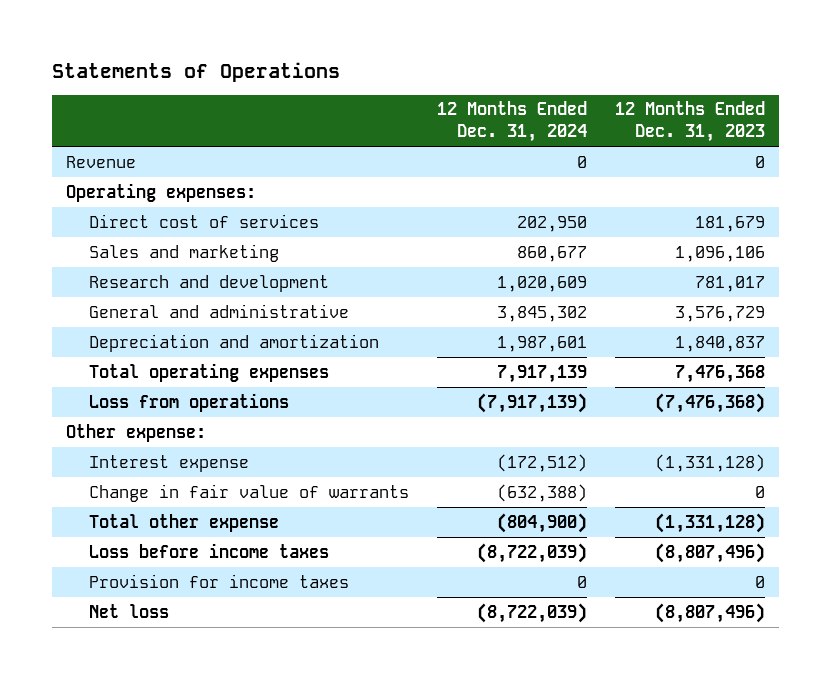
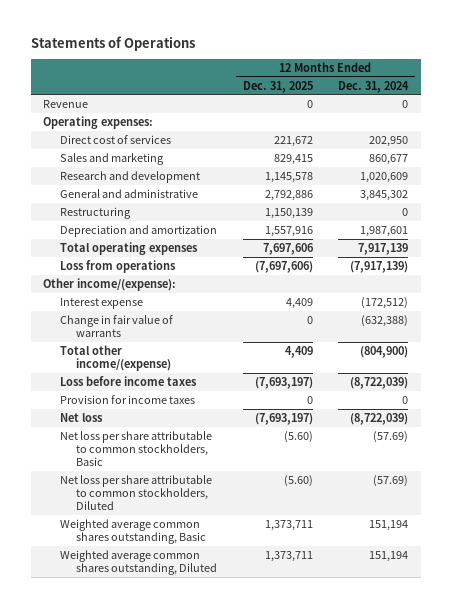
- | 12 Months Ended Dec. 31, 2024 | 12 Months Ended Dec. 31, 2023
+ | 12 Months Ended Dec. 31, 2025 | 12 Months Ended Dec. 31, 2024
+ Restructuring | 1,150,139 | 0
- Other expense:
+ Other income/(expense):
- Total other expense | (804,900) | (1,331,128)
+ Total other income/(expense) | 4,409 | (804,900)
+ Net loss per share attributable to common stockholders, Basic | (5.60) | (57.69)
+ Net loss per share attributable to common stockholders, Diluted | (5.60) | (57.69)
+ Weighted average common shares outstanding, Basic | 1,373,711 | 151,194
+ Weighted average common shares outstanding, Diluted | 1,373,711 | 151,194

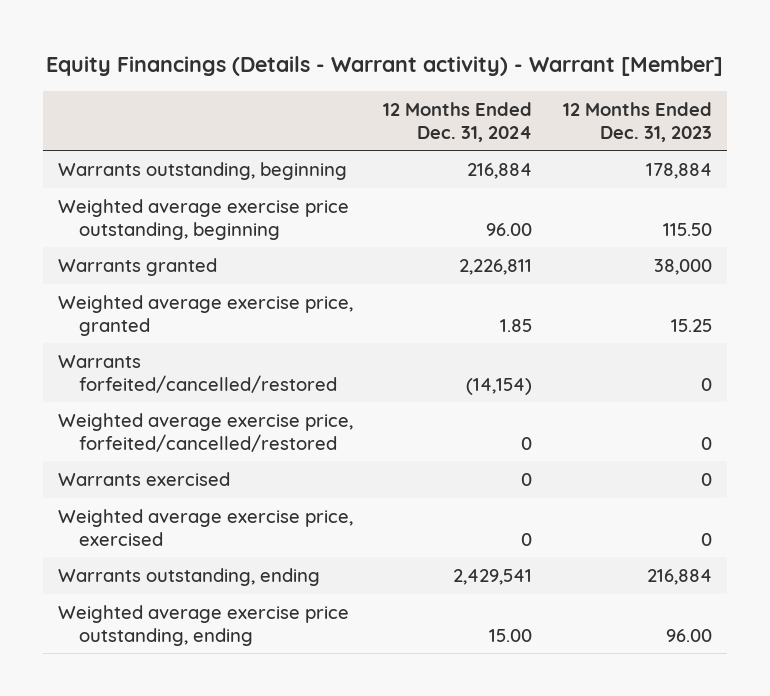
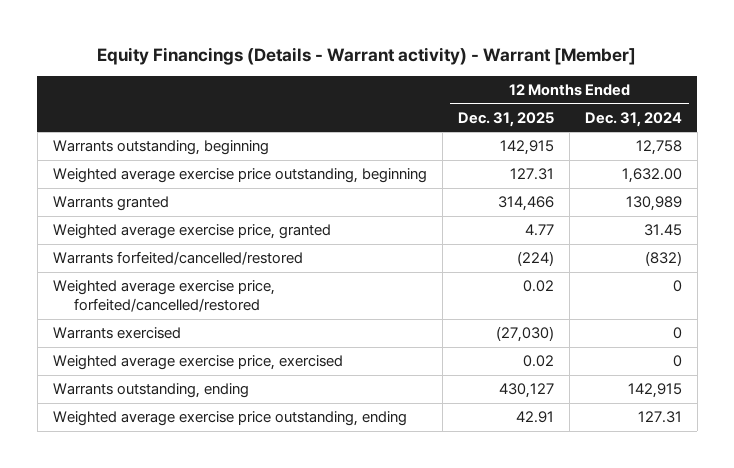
- | 12 Months Ended Dec. 31, 2024 | 12 Months Ended Dec. 31, 2023
+ | 12 Months Ended Dec. 31, 2025 | 12 Months Ended Dec. 31, 2024
- Warrants outstanding, beginning | 216,884 | 178,884
- Weighted average exercise price outstanding, beginning | 96.00 | 115.50
- Warrants granted | 2,226,811 | 38,000
- Weighted average exercise price, granted | 1.85 | 15.25
- Warrants forfeited/cancelled/restored | (14,154) | 0
+ Warrants outstanding, beginning | 142,915 | 12,758
+ Weighted average exercise price outstanding, beginning | 127.31 | 1,632.00
+ Warrants granted | 314,466 | 130,989
+ Weighted average exercise price, granted | 4.77 | 31.45
+ Warrants forfeited/cancelled/restored | (224) | (832)
- Warrants outstanding, ending | 2,429,541 | 216,884
- Weighted average exercise price outstanding, ending | 15.00 | 96.00
+ Warrants outstanding, ending | 430,127 | 142,915
+ Weighted average exercise price outstanding, ending | 42.91 | 127.31

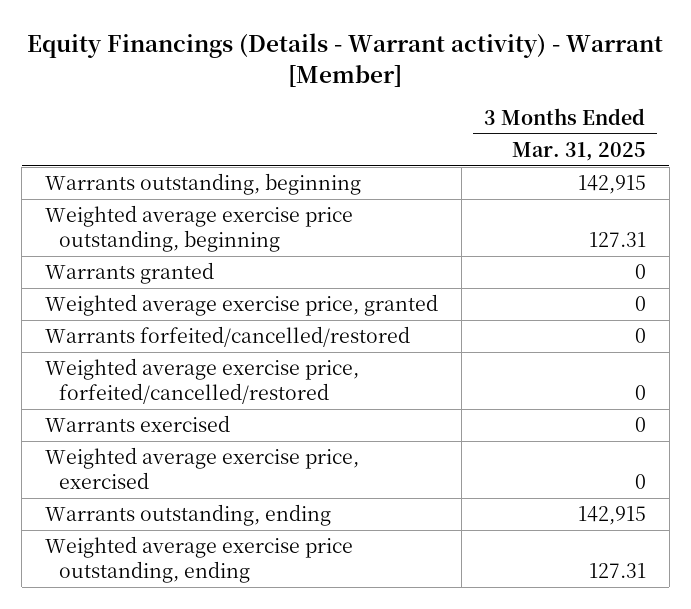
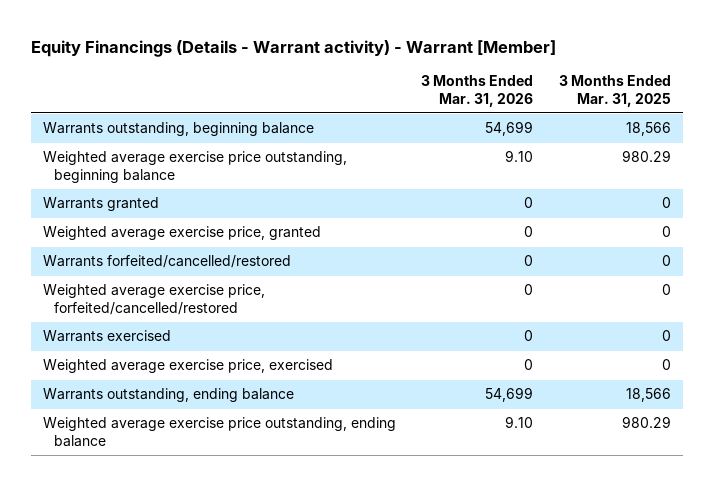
- | 3 Months Ended Mar. 31, 2025
+ | 3 Months Ended Mar. 31, 2026 | 3 Months Ended Mar. 31, 2025
- Warrants outstanding, beginning | 142,915
- Weighted average exercise price outstanding, beginning | 127.31
+ Warrants outstanding, beginning balance | 54,699 | 18,566
+ Weighted average exercise price outstanding, beginning balance | 9.10 | 980.29
- Warrants outstanding, ending | 142,915
- Weighted average exercise price outstanding, ending | 127.31
+ Warrants outstanding, ending balance | 54,699 | 18,566
+ Weighted average exercise price outstanding, ending balance | 9.10 | 980.29

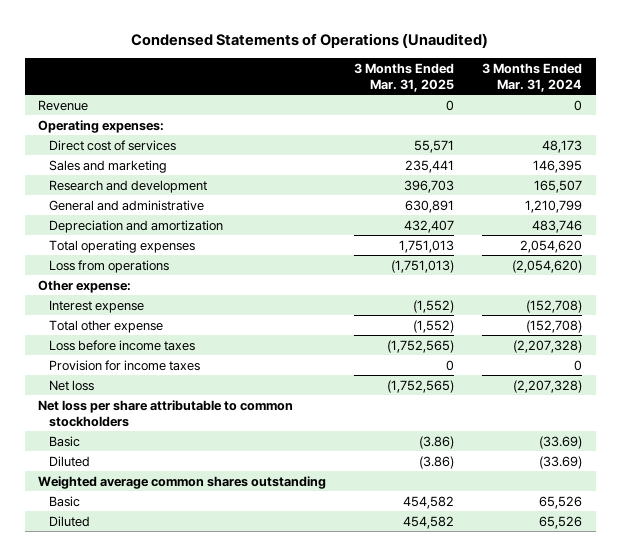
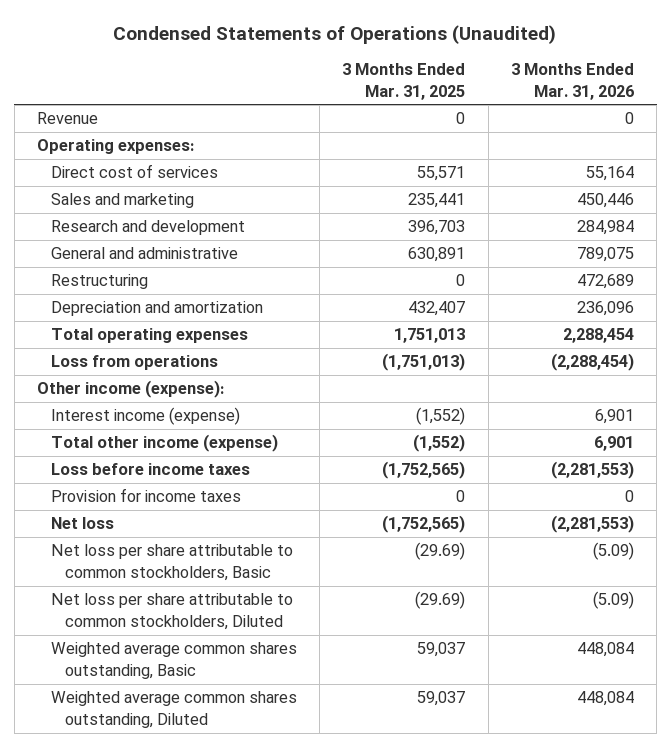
- | 3 Months Ended Mar. 31, 2025 | 3 Months Ended Mar. 31, 2024
+ | 3 Months Ended Mar. 31, 2025 | 3 Months Ended Mar. 31, 2026
+ Restructuring | 0 | 472,689
- Other expense:
- Interest expense | (1,552) | (152,708)
- Total other expense | (1,552) | (152,708)
+ Other income (expense):
+ Interest income (expense) | (1,552) | 6,901
+ Total other income (expense) | (1,552) | 6,901
- Net loss per share attributable to common stockholders
- Basic | (3.86) | (33.69)
- Diluted | (3.86) | (33.69)
- Weighted average common shares outstanding
- Basic | 454,582 | 65,526
- Diluted | 454,582 | 65,526
+ Net loss per share attributable to common stockholders, Basic | (29.69) | (5.09)
+ Net loss per share attributable to common stockholders, Diluted | (29.69) | (5.09)
+ Weighted average common shares outstanding, Basic | 59,037 | 448,084
+ Weighted average common shares outstanding, Diluted | 59,037 | 448,084

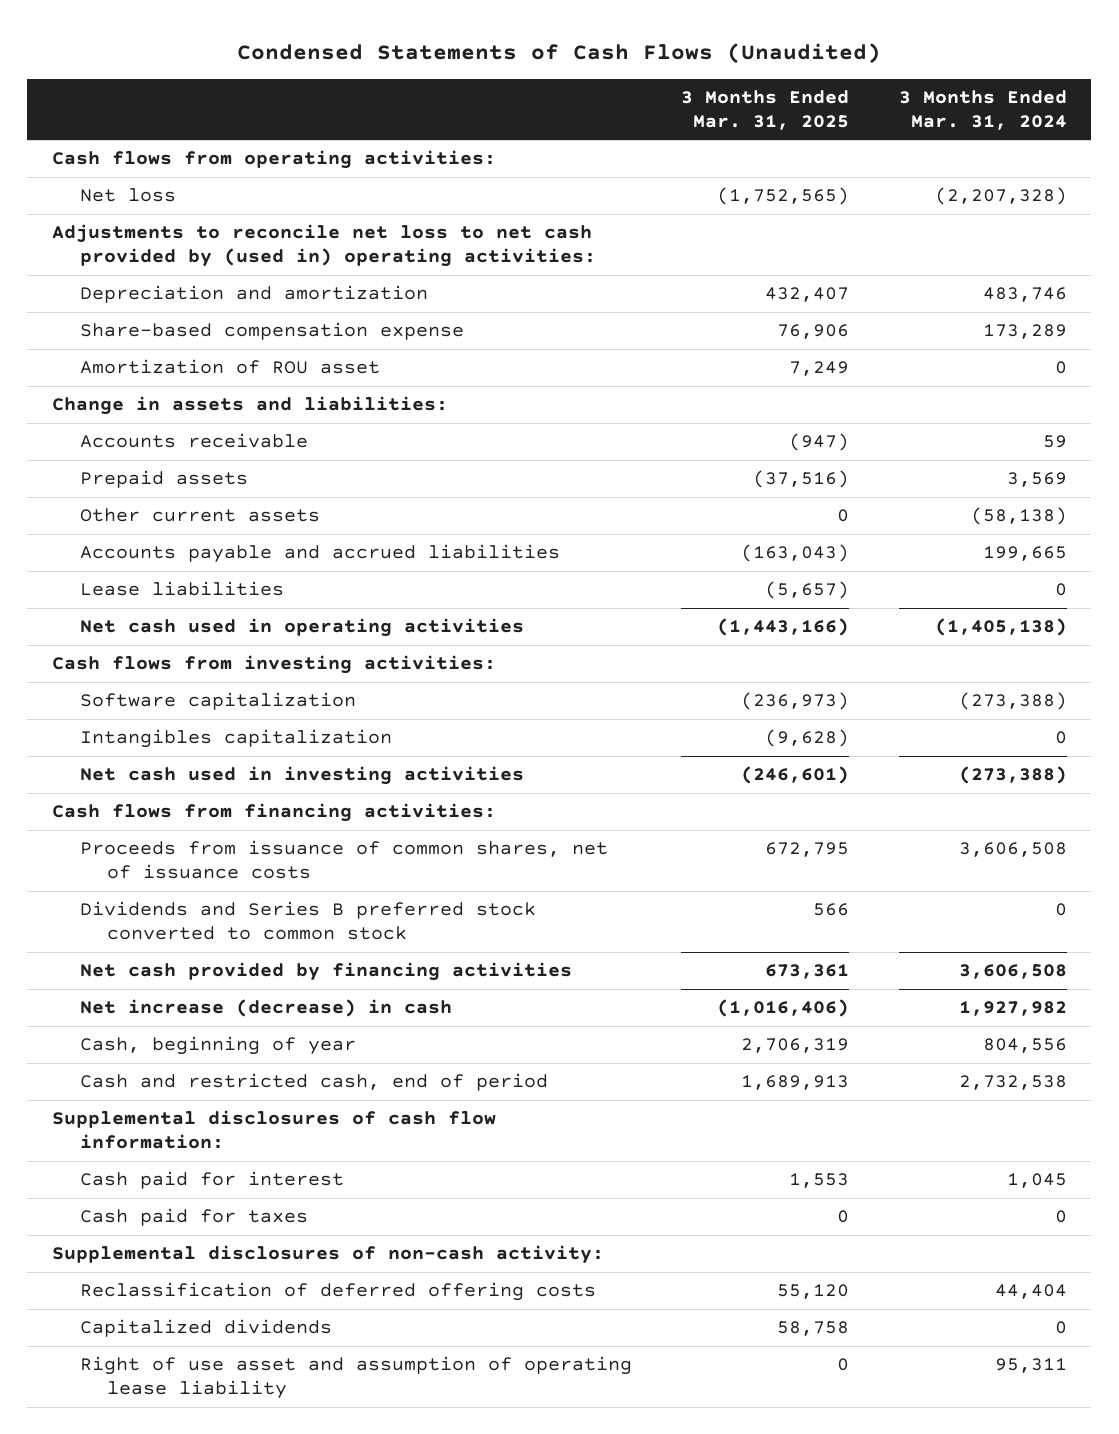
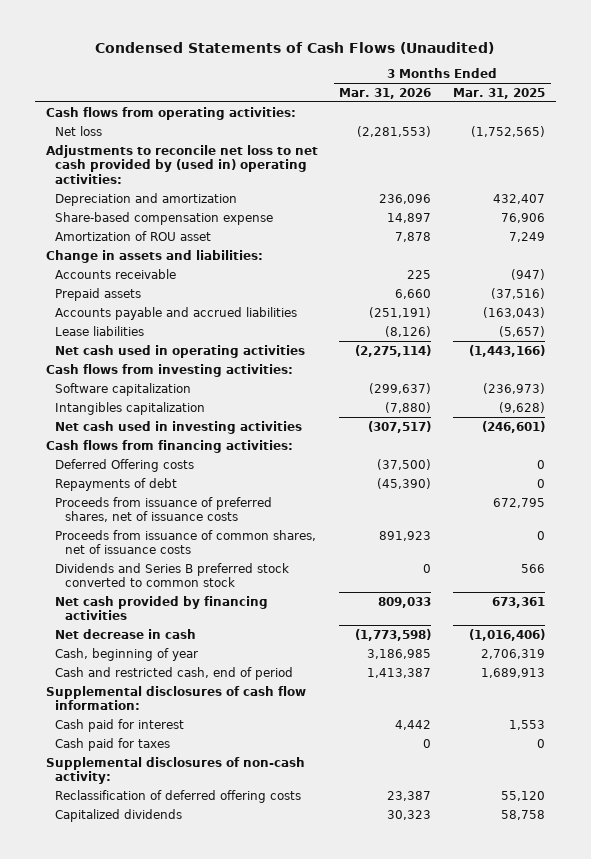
- | 3 Months Ended Mar. 31, 2025 | 3 Months Ended Mar. 31, 2024
+ | 3 Months Ended Mar. 31, 2026 | 3 Months Ended Mar. 31, 2025
- Other current assets | 0 | (58,138)
- Proceeds from issuance of common shares, net of issuance costs | 672,795 | 3,606,508
+ Deferred Offering costs | (37,500) | 0
+ Repayments of debt | (45,390) | 0
+ Proceeds from issuance of preferred shares, net of issuance costs | | 672,795
+ Proceeds from issuance of common shares, net of issuance costs | 891,923 | 0
- Net increase (decrease) in cash | (1,016,406) | 1,927,982
+ Net decrease in cash | (1,773,598) | (1,016,406)
- Right of use asset and assumption of operating lease liability | 0 | 95,311

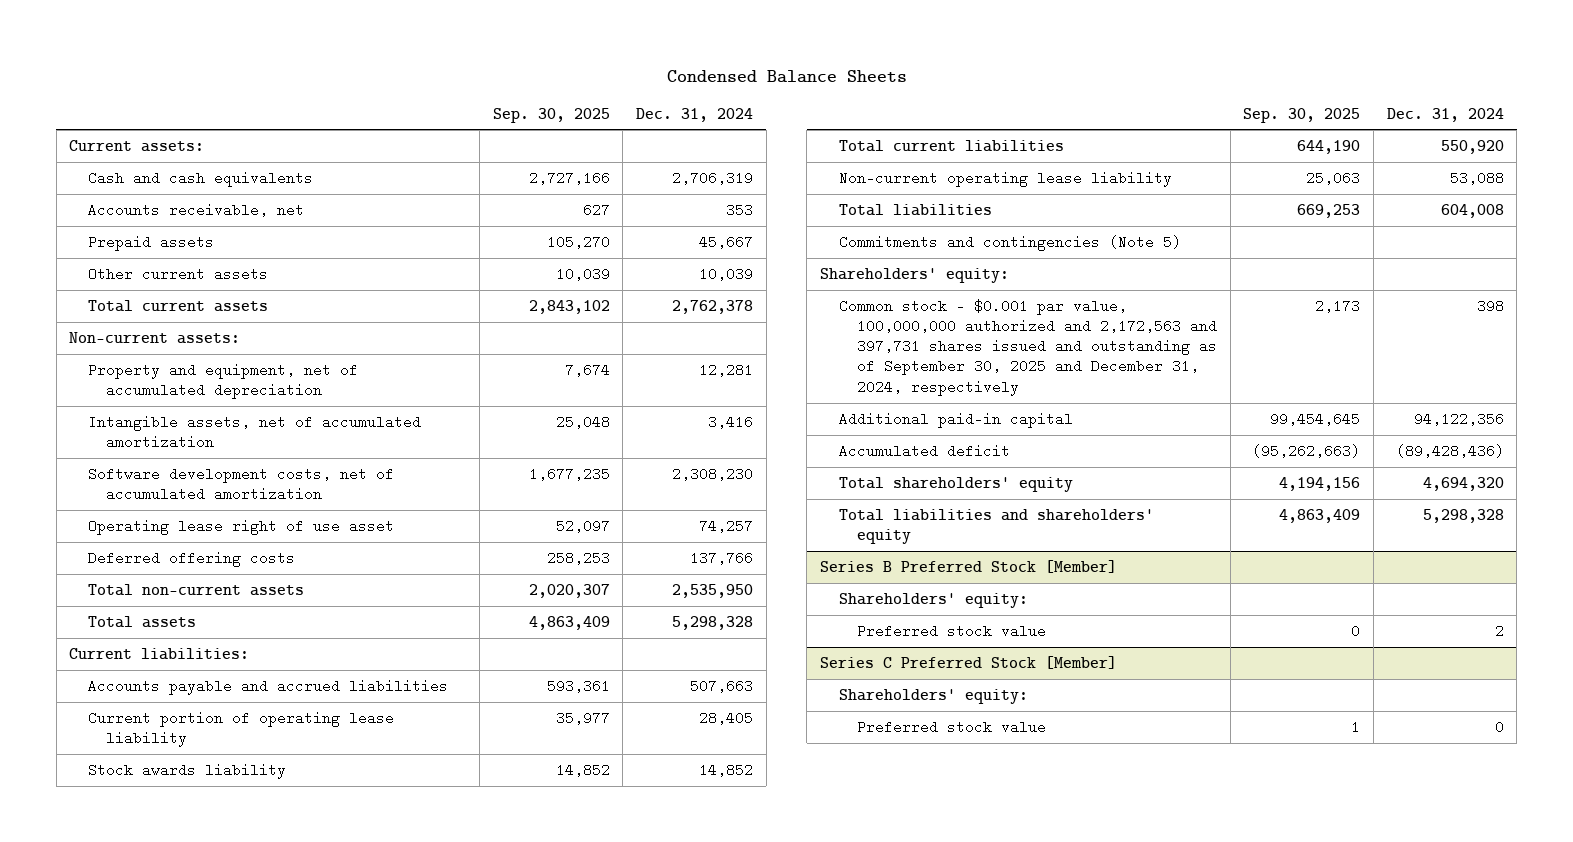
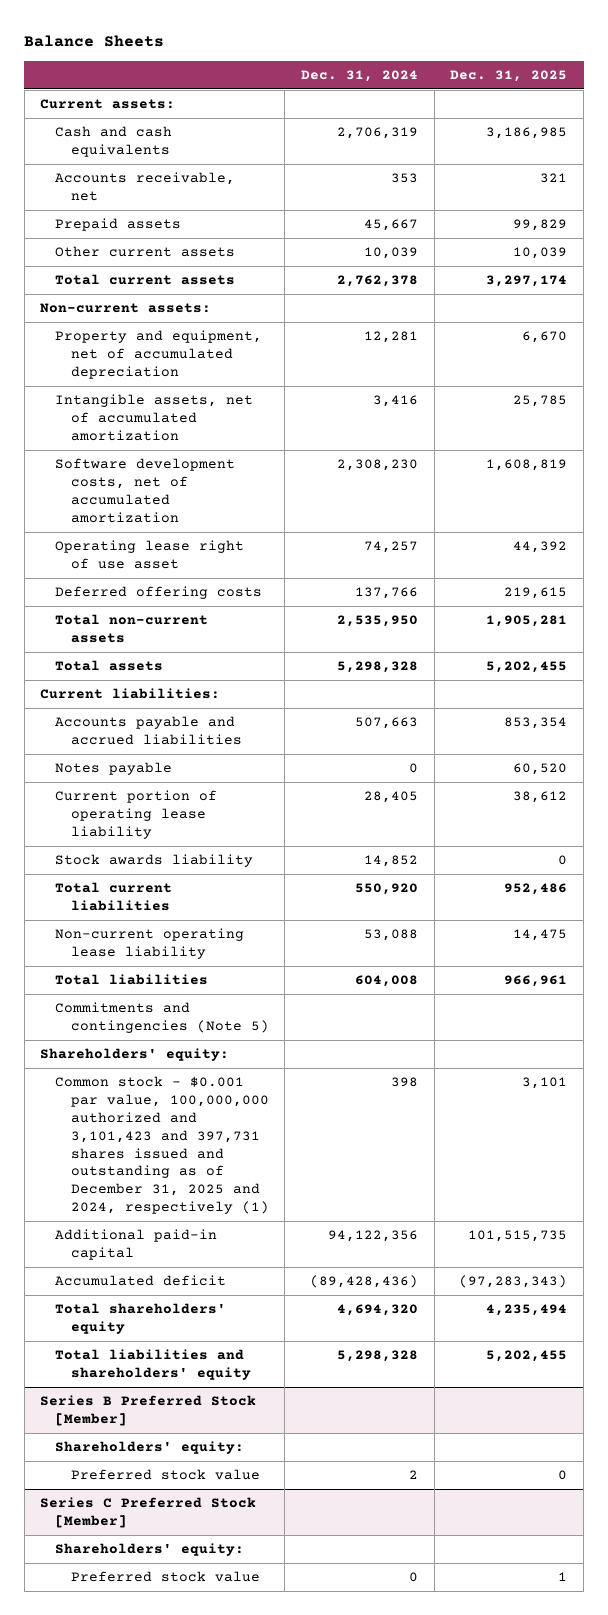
- Condensed Balance Sheets
+ Balance Sheets
- | Sep. 30, 2025 | Dec. 31, 2024
+ | Dec. 31, 2024 | Dec. 31, 2025
+ Notes payable | 0 | 60,520
- Common stock - $0.001 par value, 100,000,000 authorized and 2,172,563 and 397,731 shares issued and outstanding as of September 30, 2025 and December 31, 2024, respectively | 2,173 | 398
+ Common stock - $0.001 par value, 100,000,000 authorized and 3,101,423 and 397,731 shares issued and outstanding as of December 31, 2025 and 2024, respectively (1) | 398 | 3,101

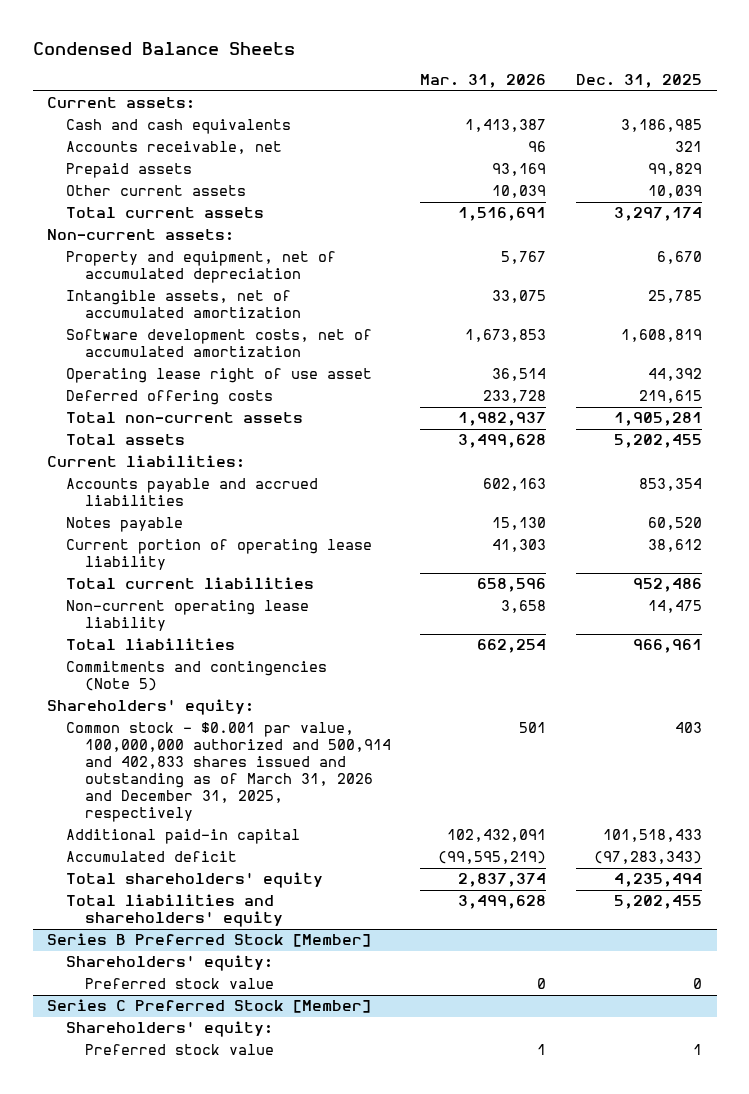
- Balance Sheets
+ Condensed Balance Sheets
- | Dec. 31, 2024 | Dec. 31, 2025
+ | Mar. 31, 2026 | Dec. 31, 2025
- Stock awards liability | 14,852 | 0
- Common stock - $0.001 par value, 100,000,000 authorized and 3,101,423 and 397,731 shares issued and outstanding as of December 31, 2025 and 2024, respectively (1) | 398 | 3,101
- Additional paid-in capital | 94,122,356 | 101,515,735
+ Common stock - $0.001 par value, 100,000,000 authorized and 500,914 and 402,833 shares issued and outstanding as of March 31, 2026 and December 31, 2025, respectively | 501 | 403
+ Additional paid-in capital | 102,432,091 | 101,518,433

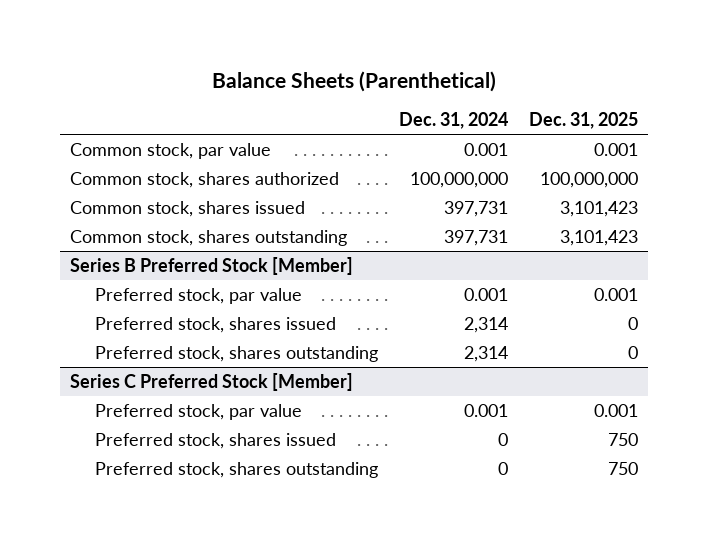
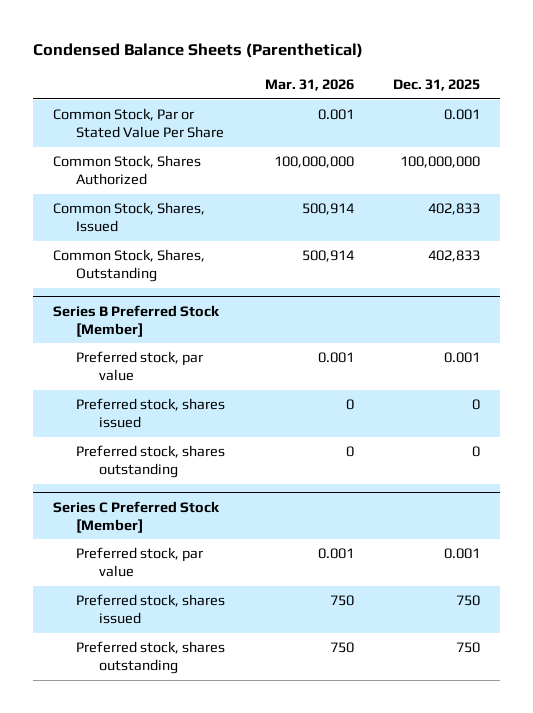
- Balance Sheets (Parenthetical)
+ Condensed Balance Sheets (Parenthetical)
- | Dec. 31, 2024 | Dec. 31, 2025
+ | Mar. 31, 2026 | Dec. 31, 2025
- Common stock, par value | 0.001 | 0.001
- Common stock, shares authorized | 100,000,000 | 100,000,000
- Common stock, shares issued | 397,731 | 3,101,423
- Common stock, shares outstanding | 397,731 | 3,101,423
+ Common Stock, Par or Stated Value Per Share | 0.001 | 0.001
+ Common Stock, Shares Authorized | 100,000,000 | 100,000,000
+ Common Stock, Shares, Issued | 500,914 | 402,833
+ Common Stock, Shares, Outstanding | 500,914 | 402,833

